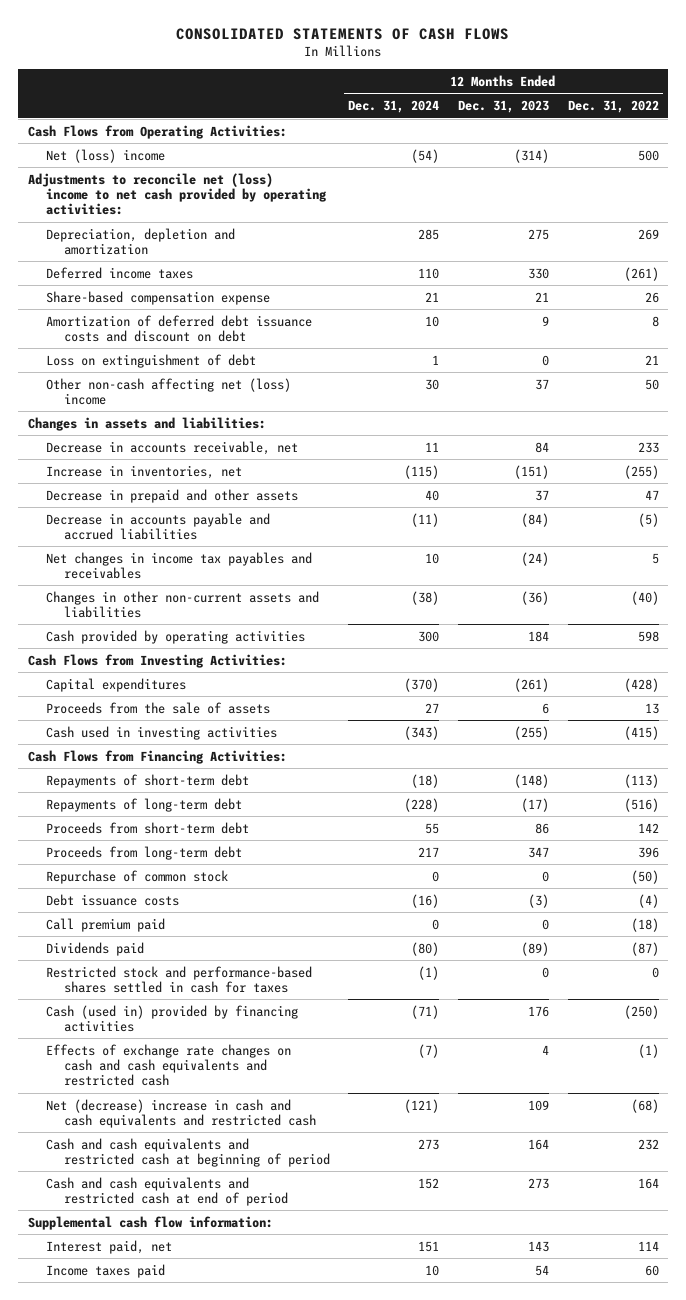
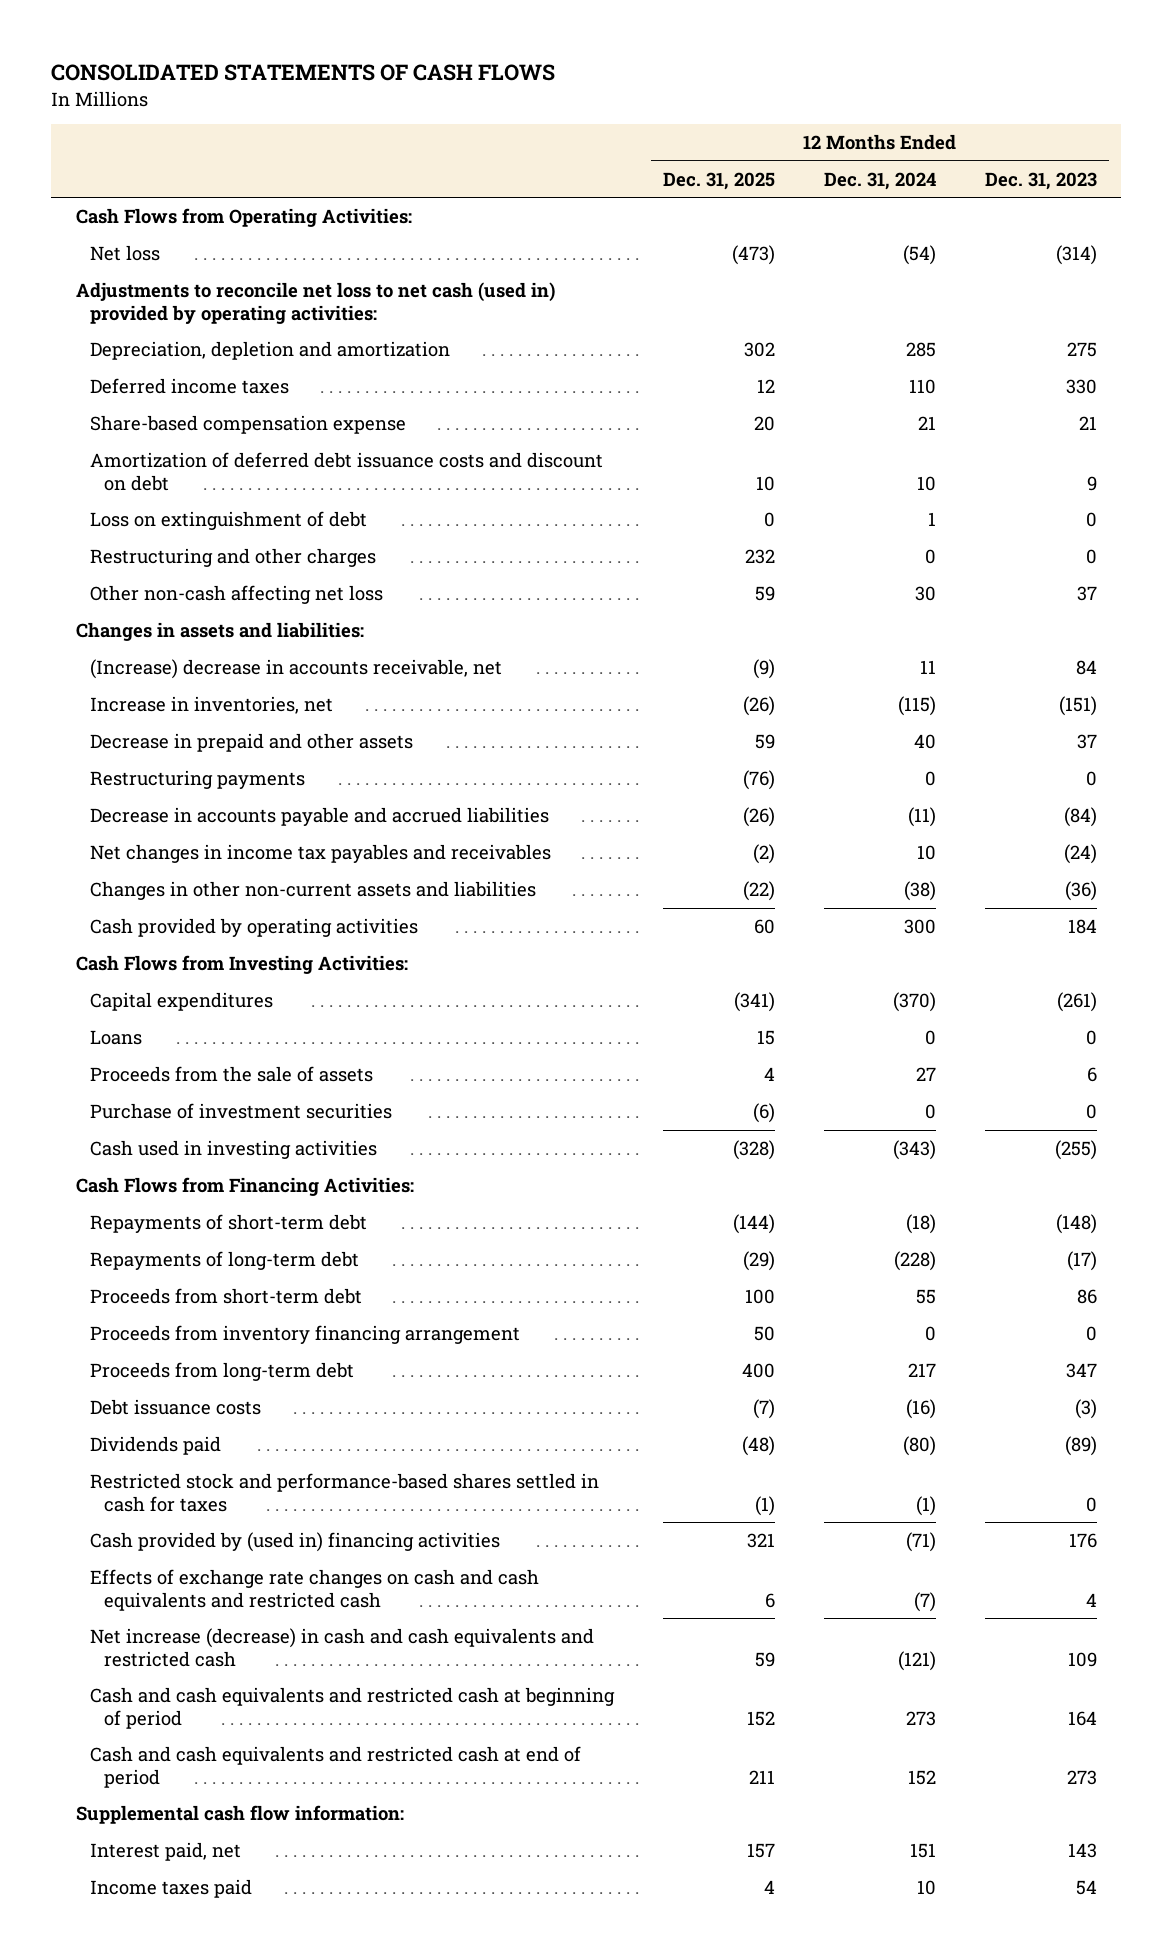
- | 12 Months Ended Dec. 31, 2024 | 12 Months Ended Dec. 31, 2023 | 12 Months Ended Dec. 31, 2022
+ | 12 Months Ended Dec. 31, 2025 | 12 Months Ended Dec. 31, 2024 | 12 Months Ended Dec. 31, 2023
- Net (loss) income | (54) | (314) | 500
- Adjustments to reconcile net (loss) income to net cash provided by operating activities:
+ Net loss | (473) | (54) | (314)
+ Adjustments to reconcile net loss to net cash (used in) provided by operating activities:
- Other non-cash affecting net (loss) income | 30 | 37 | 50
+ Restructuring and other charges | 232 | 0 | 0
+ Other non-cash affecting net loss | 59 | 30 | 37
- Decrease in accounts receivable, net | 11 | 84 | 233
+ (Increase) decrease in accounts receivable, net | (9) | 11 | 84
+ Restructuring payments | (76) | 0 | 0
+ Loans | 15 | 0 | 0
+ Purchase of investment securities | (6) | 0 | 0
+ Proceeds from inventory financing arrangement | 50 | 0 | 0
- Repurchase of common stock | 0 | 0 | (50)
- Call premium paid | 0 | 0 | (18)
- Cash (used in) provided by financing activities | (71) | 176 | (250)
+ Cash provided by (used in) financing activities | 321 | (71) | 176
- Net (decrease) increase in cash and cash equivalents and restricted cash | (121) | 109 | (68)
+ Net increase (decrease) in cash and cash equivalents and restricted cash | 59 | (121) | 109

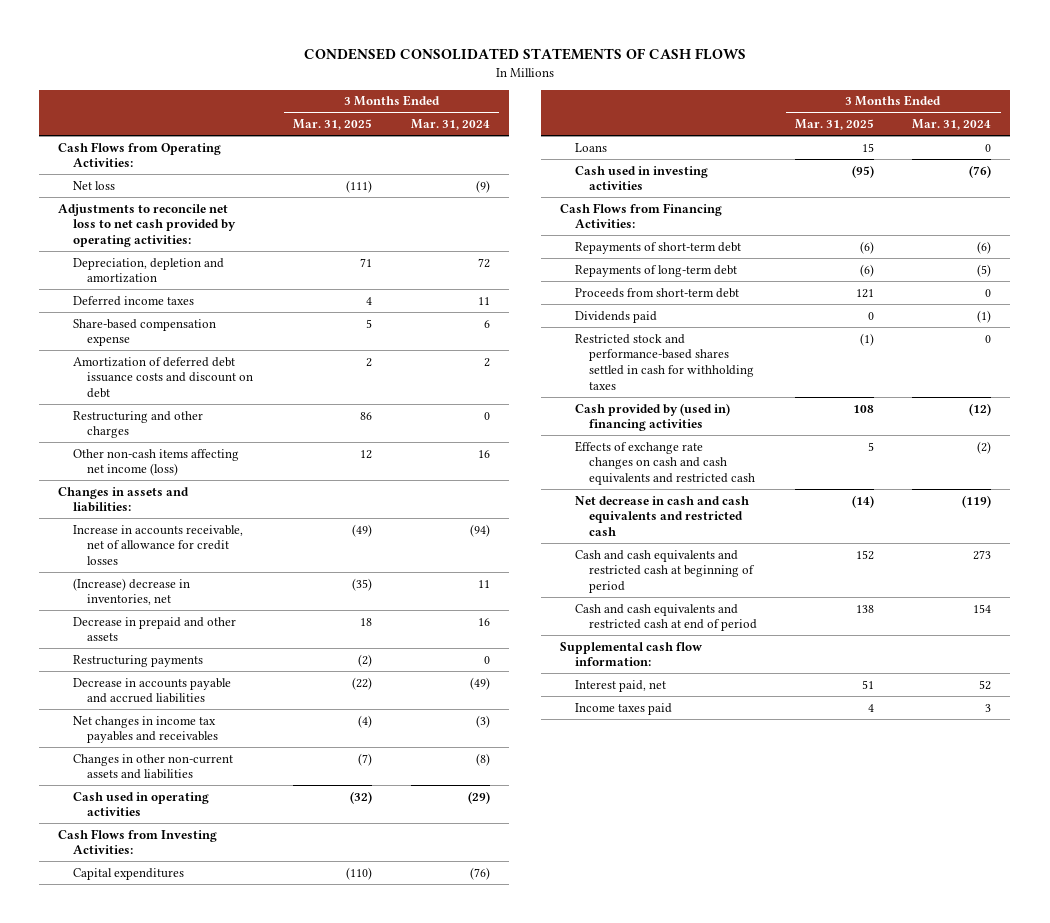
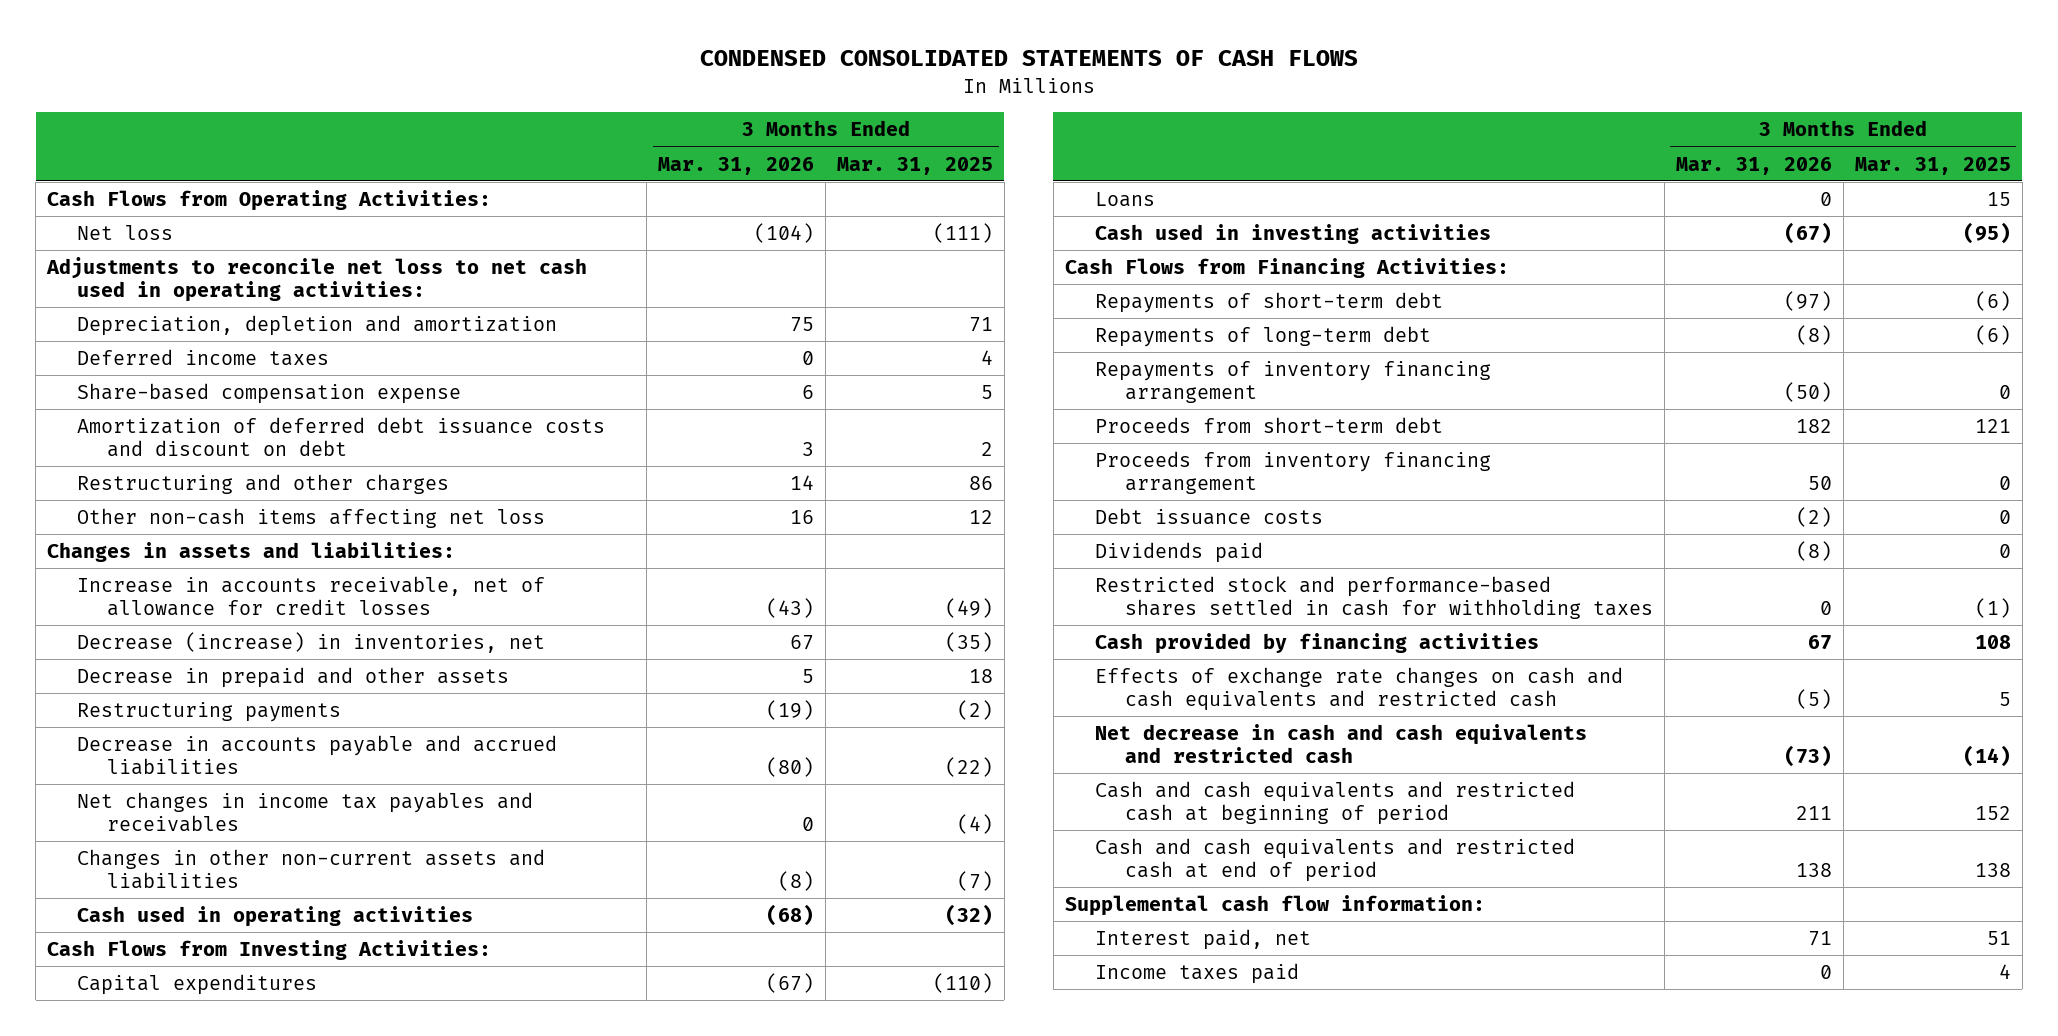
- | 3 Months Ended Mar. 31, 2025 | 3 Months Ended Mar. 31, 2024
+ | 3 Months Ended Mar. 31, 2026 | 3 Months Ended Mar. 31, 2025
- Adjustments to reconcile net loss to net cash provided by operating activities:
+ Adjustments to reconcile net loss to net cash used in operating activities:
- Other non-cash items affecting net income (loss) | 12 | 16
+ Other non-cash items affecting net loss | 16 | 12
- (Increase) decrease in inventories, net | (35) | 11
+ Decrease (increase) in inventories, net | 67 | (35)
+ Repayments of inventory financing arrangement | (50) | 0
+ Proceeds from inventory financing arrangement | 50 | 0
+ Debt issuance costs | (2) | 0
- Cash provided by (used in) financing activities | 108 | (12)
+ Cash provided by financing activities | 67 | 108

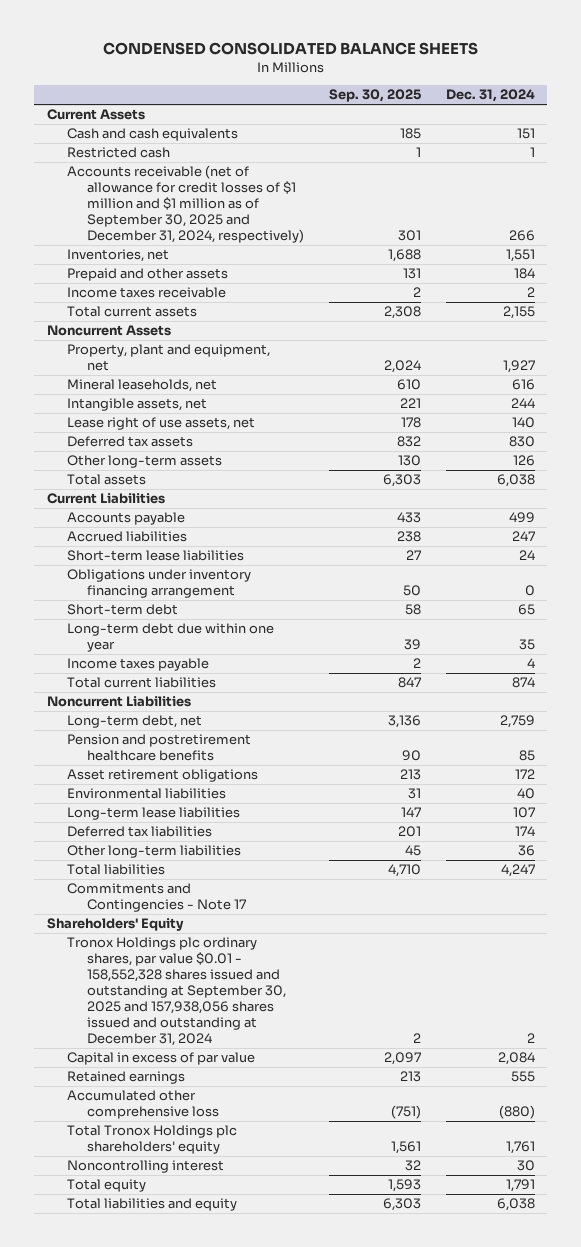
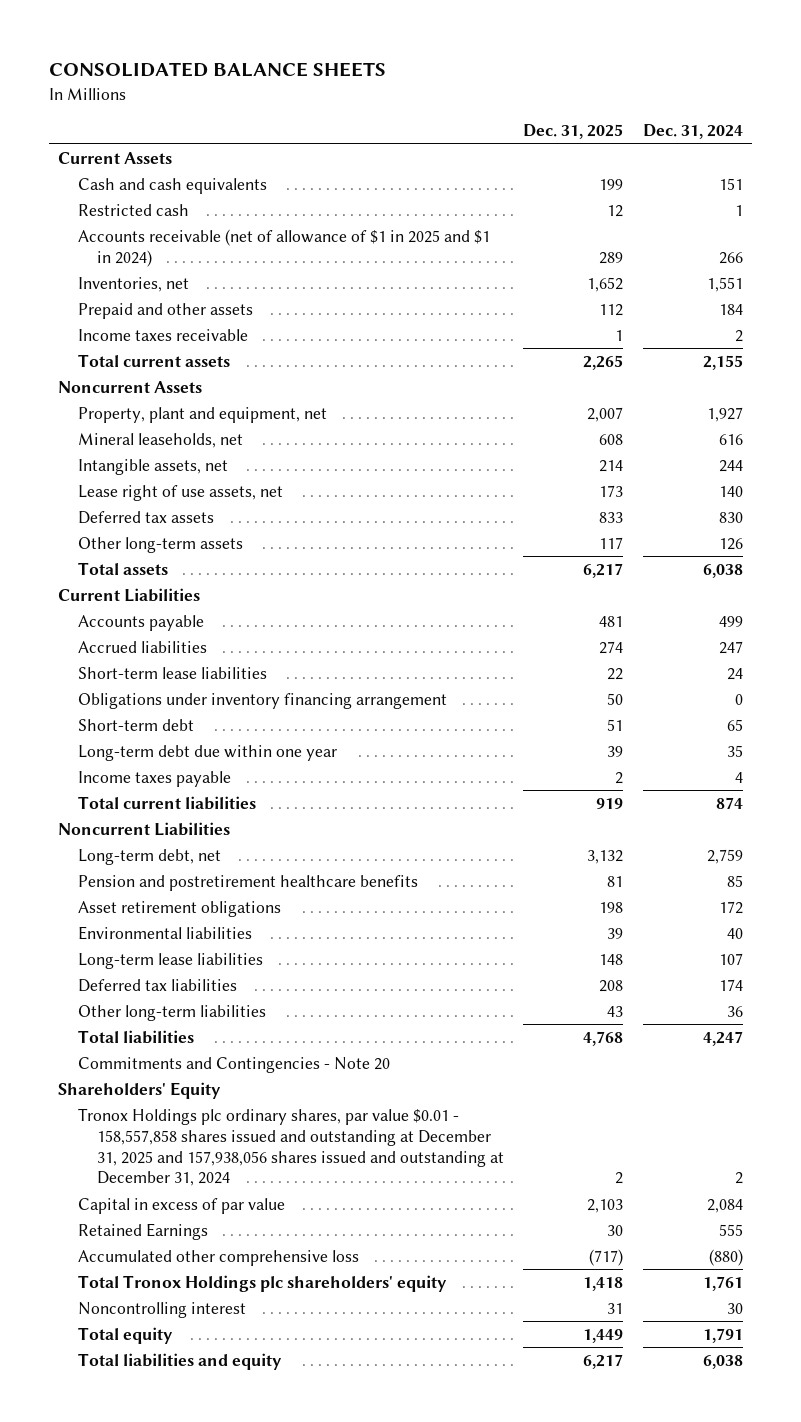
- CONDENSED CONSOLIDATED BALANCE SHEETS
+ CONSOLIDATED BALANCE SHEETS
- | Sep. 30, 2025 | Dec. 31, 2024
+ | Dec. 31, 2025 | Dec. 31, 2024
- Accounts receivable (net of allowance for credit losses of $1 million and $1 million as of September 30, 2025 and December 31, 2024, respectively) | 301 | 266
+ Accounts receivable (net of allowance of $1 in 2025 and $1 in 2024) | 289 | 266
- Commitments and Contingencies - Note 17
+ Commitments and Contingencies - Note 20
- Tronox Holdings plc ordinary shares, par value $0.01 - 158,552,328 shares issued and outstanding at September 30, 2025 and 157,938,056 shares issued and outstanding at December 31, 2024 | 2 | 2
+ Tronox Holdings plc ordinary shares, par value $0.01 - 158,557,858 shares issued and outstanding at December 31, 2025 and 157,938,056 shares issued and outstanding at December 31, 2024 | 2 | 2
- Retained earnings | 213 | 555
+ Retained Earnings | 30 | 555

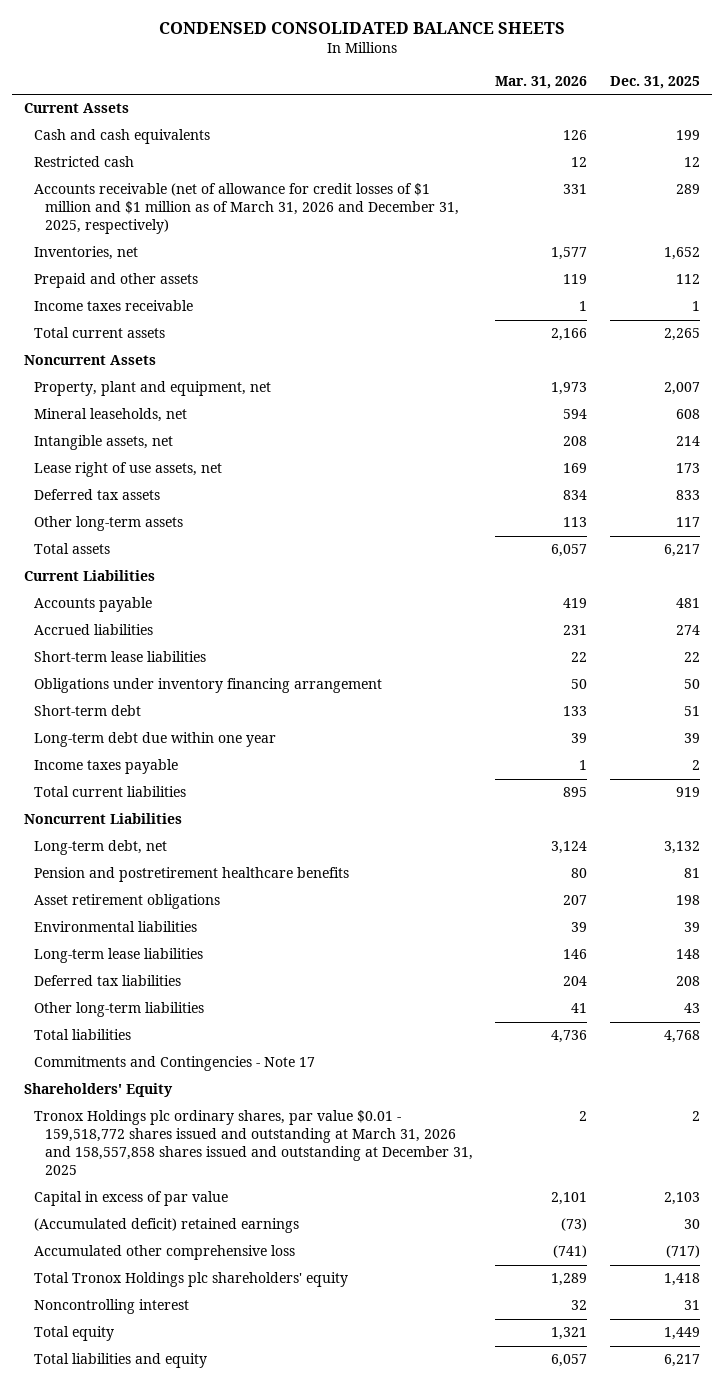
- CONSOLIDATED BALANCE SHEETS
+ CONDENSED CONSOLIDATED BALANCE SHEETS
- | Dec. 31, 2025 | Dec. 31, 2024
+ | Mar. 31, 2026 | Dec. 31, 2025
- Accounts receivable (net of allowance of $1 in 2025 and $1 in 2024) | 289 | 266
+ Accounts receivable (net of allowance for credit losses of $1 million and $1 million as of March 31, 2026 and December 31, 2025, respectively) | 331 | 289
- Commitments and Contingencies - Note 20
+ Commitments and Contingencies - Note 17
- Tronox Holdings plc ordinary shares, par value $0.01 - 158,557,858 shares issued and outstanding at December 31, 2025 and 157,938,056 shares issued and outstanding at December 31, 2024 | 2 | 2
+ Tronox Holdings plc ordinary shares, par value $0.01 - 159,518,772 shares issued and outstanding at March 31, 2026 and 158,557,858 shares issued and outstanding at December 31, 2025 | 2 | 2
- Retained Earnings | 30 | 555
+ (Accumulated deficit) retained earnings | (73) | 30

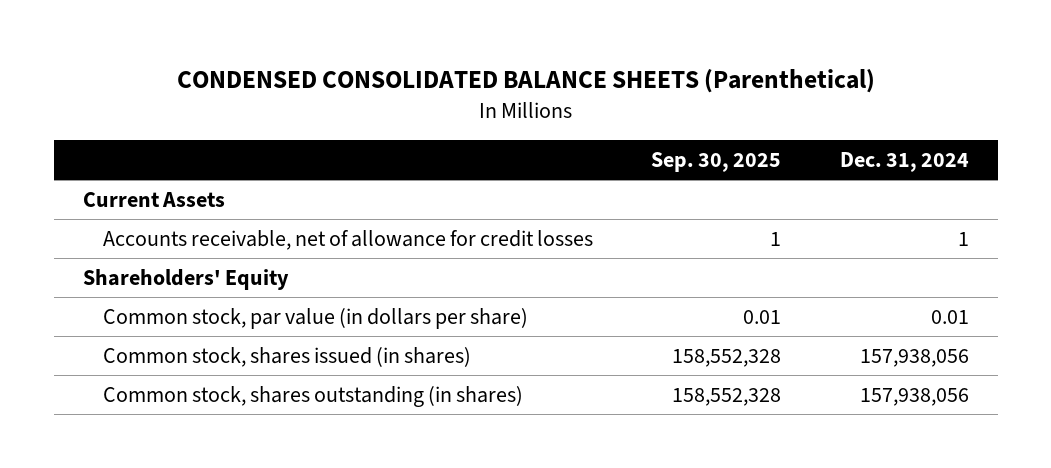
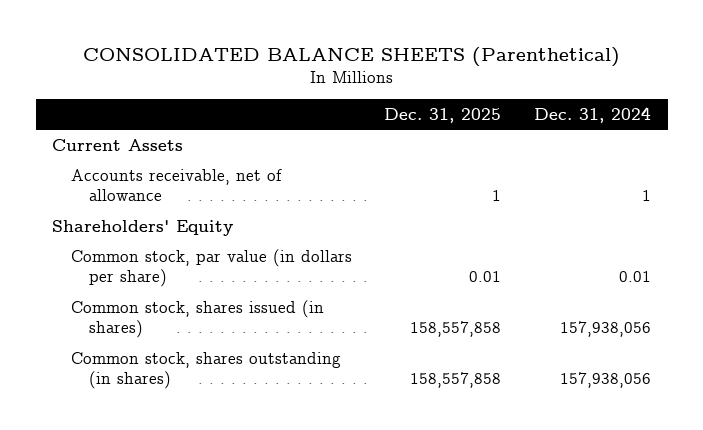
- CONDENSED CONSOLIDATED BALANCE SHEETS (Parenthetical)
+ CONSOLIDATED BALANCE SHEETS (Parenthetical)
- | Sep. 30, 2025 | Dec. 31, 2024
+ | Dec. 31, 2025 | Dec. 31, 2024
- Accounts receivable, net of allowance for credit losses | 1 | 1
+ Accounts receivable, net of allowance | 1 | 1

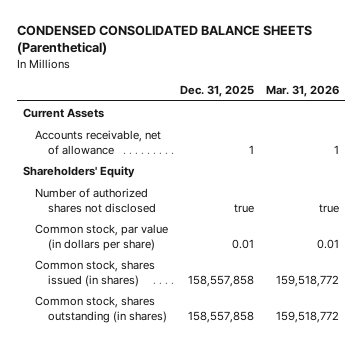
- CONSOLIDATED BALANCE SHEETS (Parenthetical)
+ CONDENSED CONSOLIDATED BALANCE SHEETS (Parenthetical)
- | Dec. 31, 2025 | Dec. 31, 2024
+ | Dec. 31, 2025 | Mar. 31, 2026
+ Number of authorized shares not disclosed | true | true

